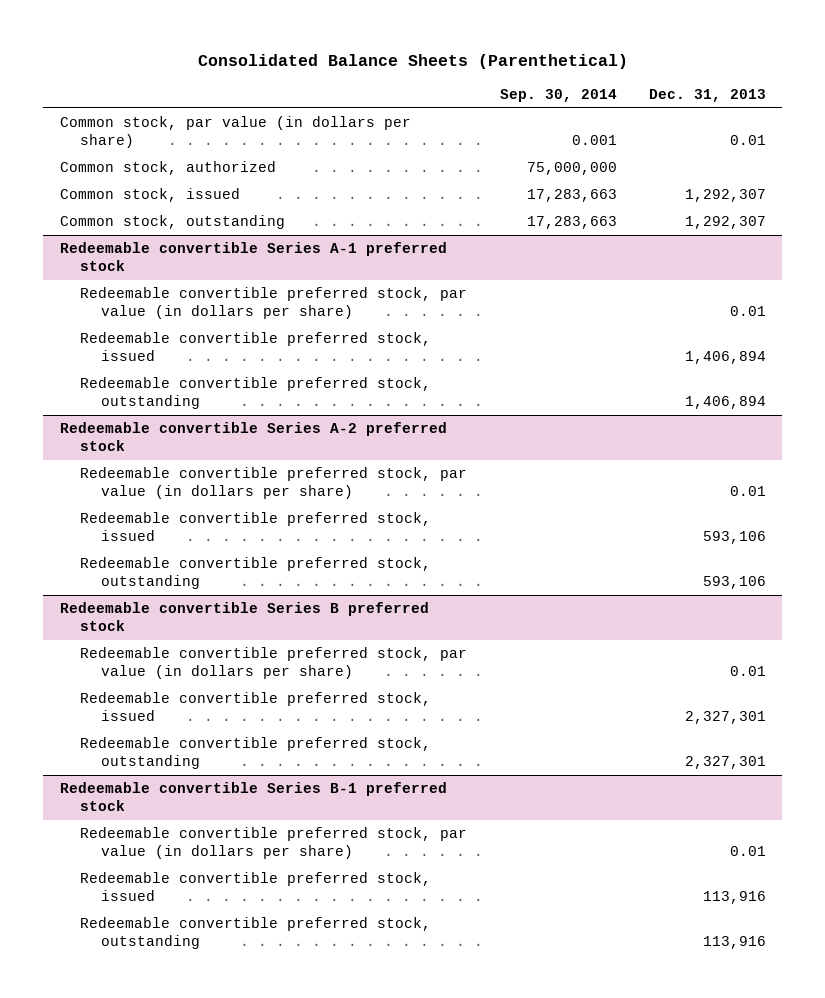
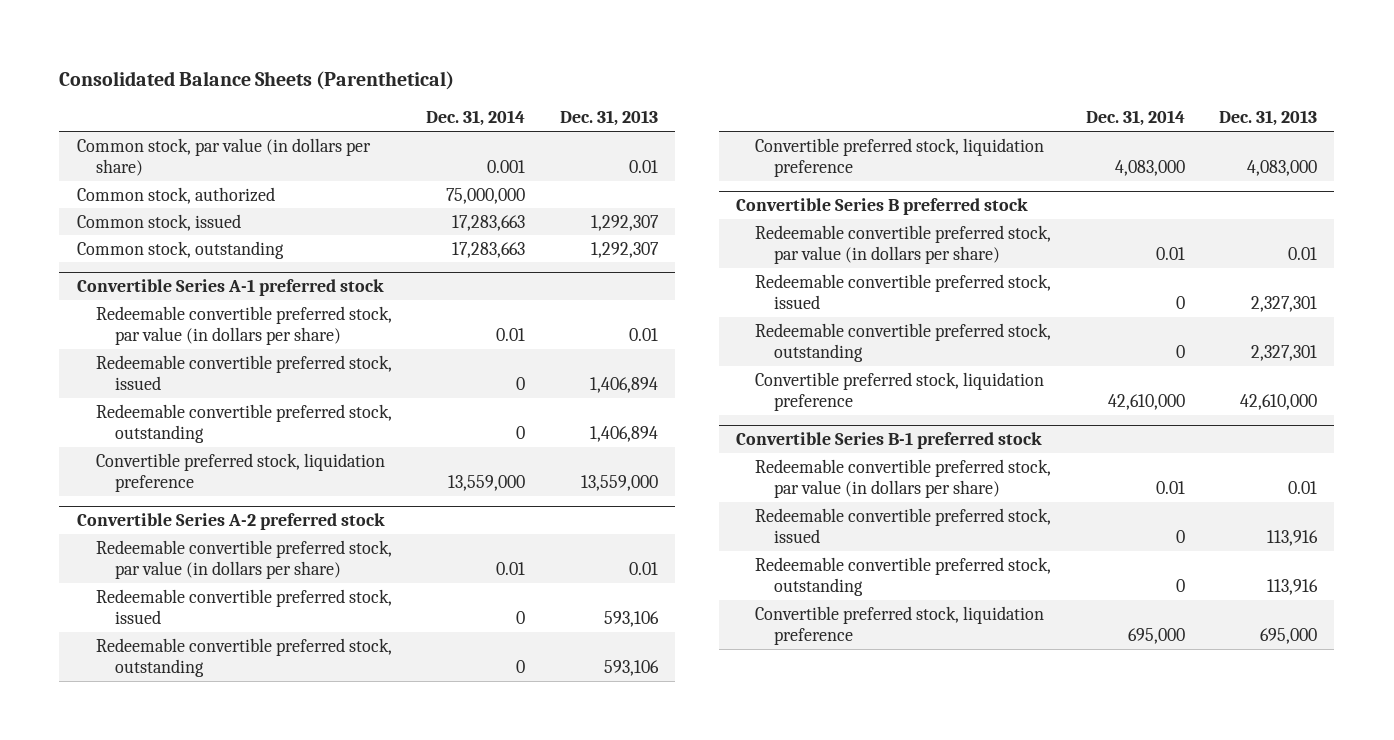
- | Sep. 30, 2014 | Dec. 31, 2013
+ | Dec. 31, 2014 | Dec. 31, 2013
- Redeemable convertible Series A-1 preferred stock
+ Convertible Series A-1 preferred stock
- Redeemable convertible Series A-2 preferred stock
+ Convertible preferred stock, liquidation preference | 13,559,000 | 13,559,000
+ Convertible Series A-2 preferred stock
- Redeemable convertible Series B preferred stock
+ Convertible preferred stock, liquidation preference | 4,083,000 | 4,083,000
+ Convertible Series B preferred stock
- Redeemable convertible Series B-1 preferred stock
+ Convertible preferred stock, liquidation preference | 42,610,000 | 42,610,000
+ Convertible Series B-1 preferred stock
+ Convertible preferred stock, liquidation preference | 695,000 | 695,000

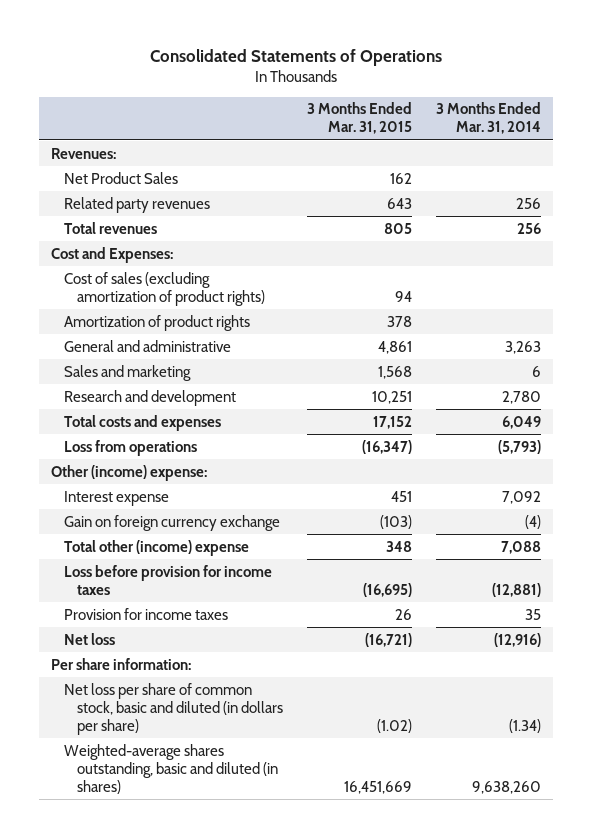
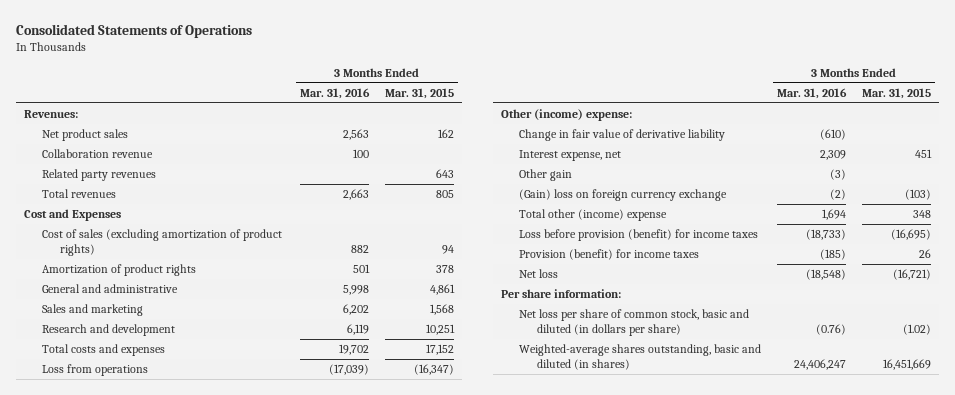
- | 3 Months Ended Mar. 31, 2015 | 3 Months Ended Mar. 31, 2014
+ | 3 Months Ended Mar. 31, 2016 | 3 Months Ended Mar. 31, 2015
- Net Product Sales | 162 |
+ Net product sales | 2,563 | 162
+ Collaboration revenue | 100 |
- Cost and Expenses:
+ Cost and Expenses
- Interest expense | 451 | 7,092
- Gain on foreign currency exchange | (103) | (4)
+ Change in fair value of derivative liability | (610) |
+ Interest expense, net | 2,309 | 451
+ Other gain | (3) |
+ (Gain) loss on foreign currency exchange | (2) | (103)
- Loss before provision for income taxes | (16,695) | (12,881)
- Provision for income taxes | 26 | 35
+ Loss before provision (benefit) for income taxes | (18,733) | (16,695)
+ Provision (benefit) for income taxes | (185) | 26

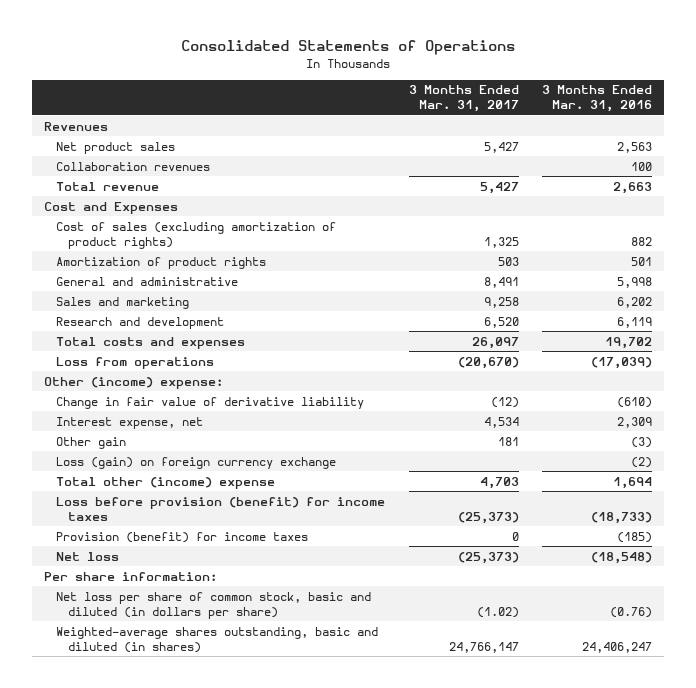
- | 3 Months Ended Mar. 31, 2016 | 3 Months Ended Mar. 31, 2015
+ | 3 Months Ended Mar. 31, 2017 | 3 Months Ended Mar. 31, 2016
- Revenues:
+ Revenues
- Collaboration revenue | 100 |
- Related party revenues | | 643
- Total revenues | 2,663 | 805
+ Collaboration revenues | | 100
+ Total revenue | 5,427 | 2,663
- (Gain) loss on foreign currency exchange | (2) | (103)
+ Loss (gain) on foreign currency exchange | | (2)

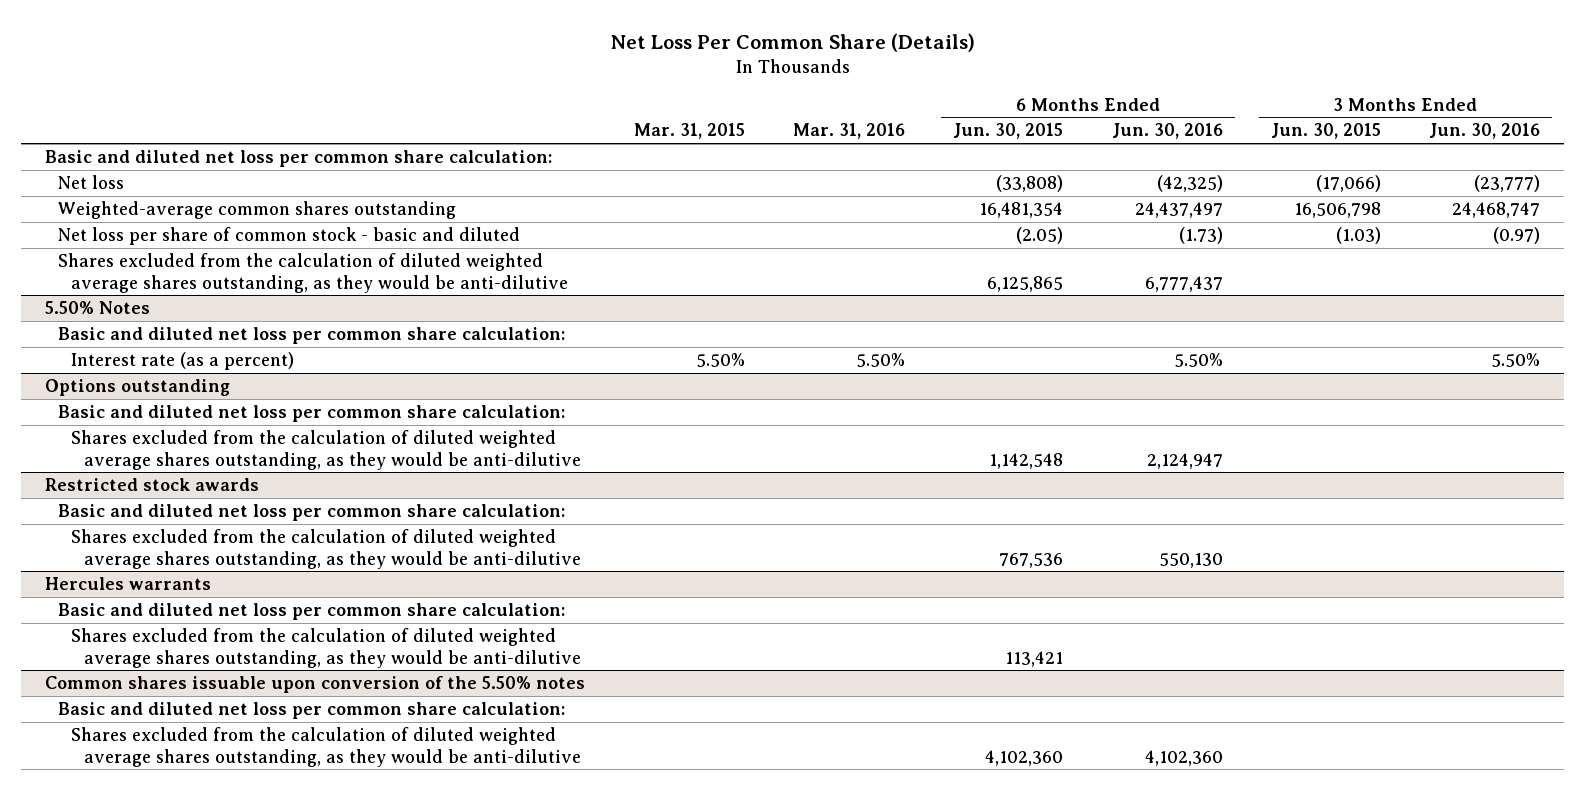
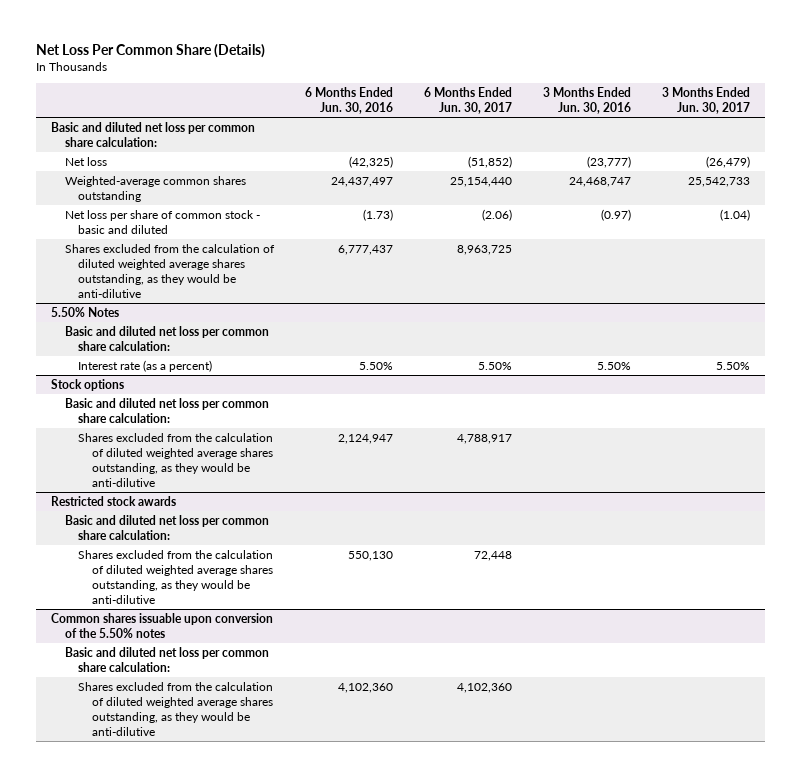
- | Mar. 31, 2015 | Mar. 31, 2016 | 6 Months Ended Jun. 30, 2015 | 6 Months Ended Jun. 30, 2016 | 3 Months Ended Jun. 30, 2015 | 3 Months Ended Jun. 30, 2016
+ | 6 Months Ended Jun. 30, 2016 | 6 Months Ended Jun. 30, 2017 | 3 Months Ended Jun. 30, 2016 | 3 Months Ended Jun. 30, 2017
- Options outstanding
+ Stock options
- Hercules warrants
- Basic and diluted net loss per common share calculation:
- Shares excluded from the calculation of diluted weighted average shares outstanding, as they would be anti-dilutive | | | 113,421 | | |

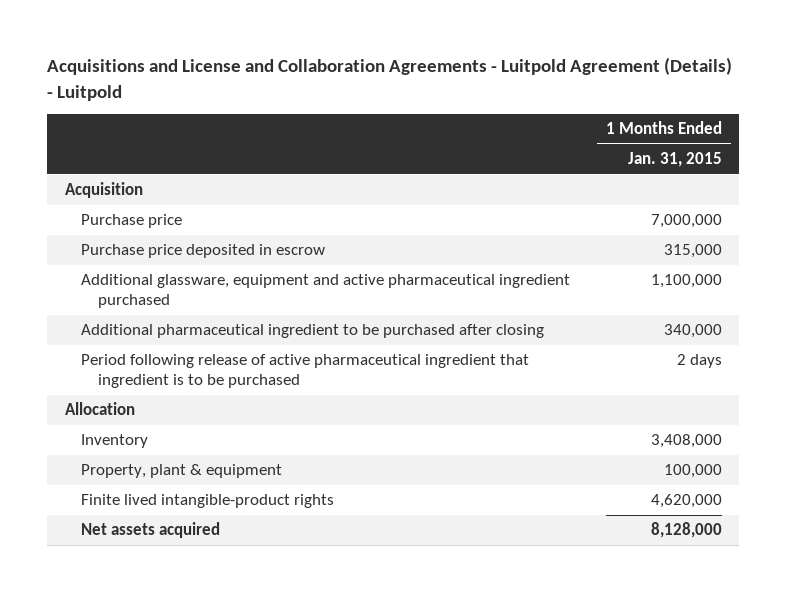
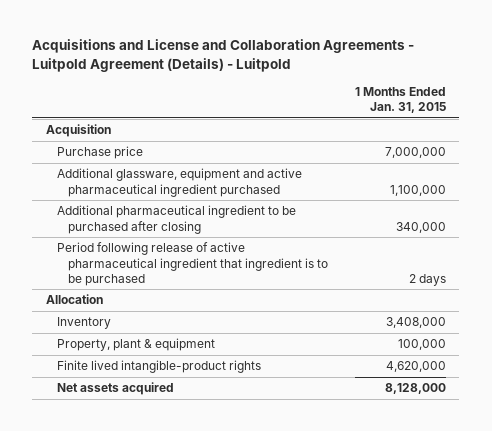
- Purchase price deposited in escrow | 315,000

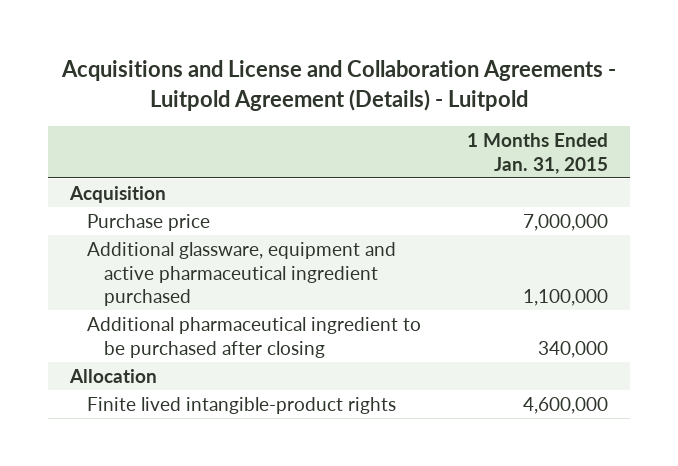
- Period following release of active pharmaceutical ingredient that ingredient is to be purchased | 2 days
- Inventory | 3,408,000
- Property, plant & equipment | 100,000
- Finite lived intangible-product rights | 4,620,000
- Net assets acquired | 8,128,000
+ Finite lived intangible-product rights | 4,600,000

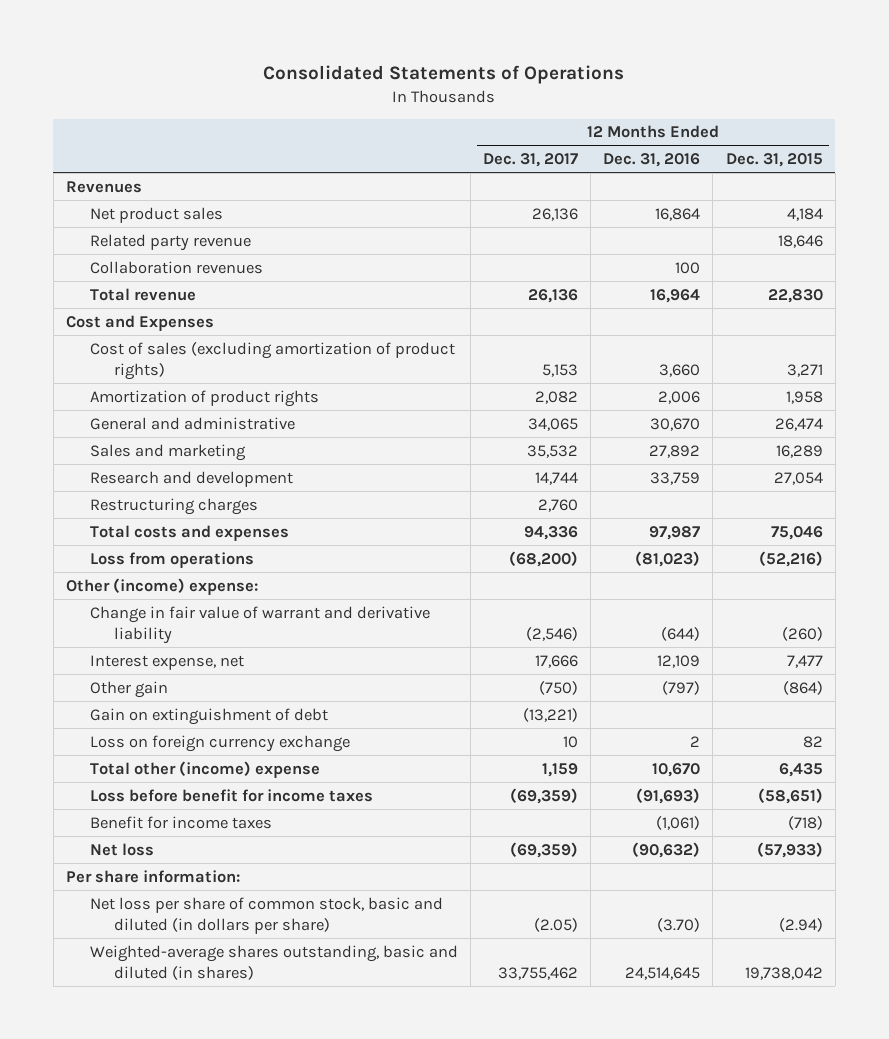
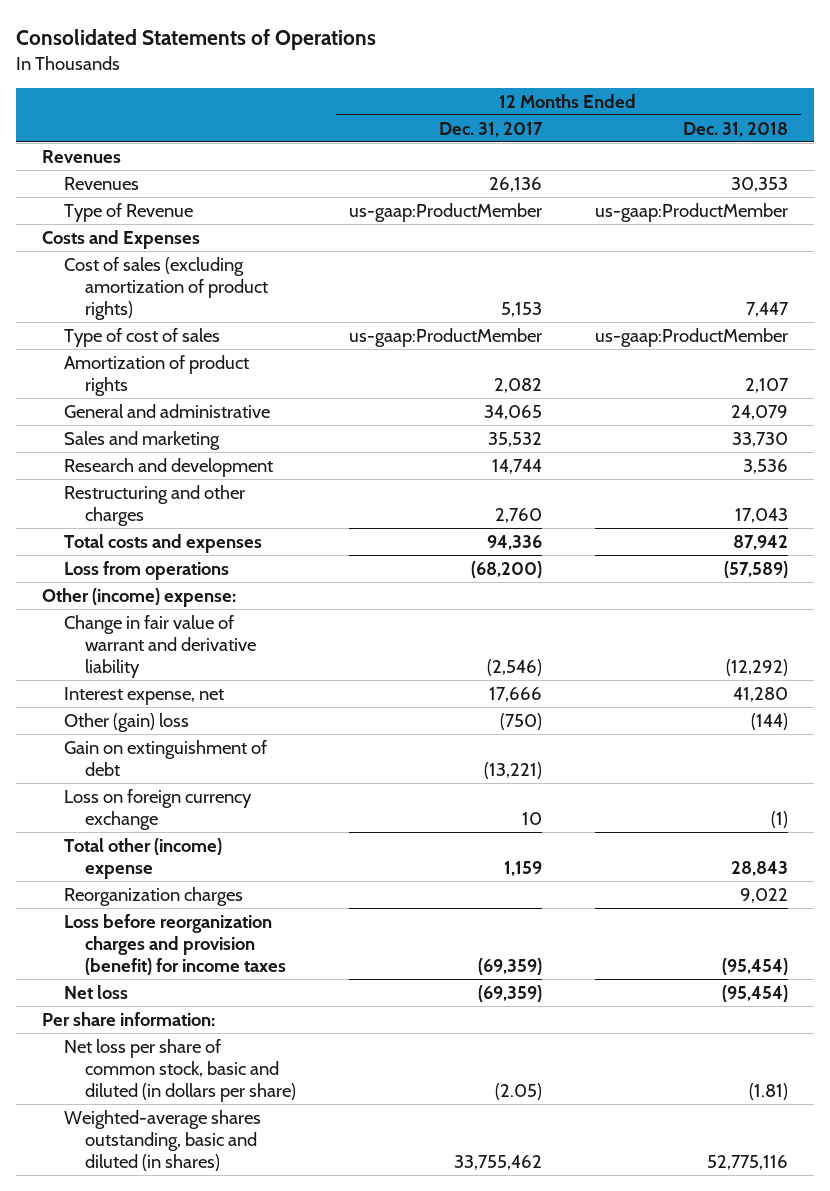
- | 12 Months Ended Dec. 31, 2017 | 12 Months Ended Dec. 31, 2016 | 12 Months Ended Dec. 31, 2015
+ | 12 Months Ended Dec. 31, 2017 | 12 Months Ended Dec. 31, 2018
- Net product sales | 26,136 | 16,864 | 4,184
- Related party revenue | | | 18,646
- Collaboration revenues | | 100 |
- Total revenue | 26,136 | 16,964 | 22,830
- Cost and Expenses
+ Revenues | 26,136 | 30,353
+ Type of Revenue | us-gaap:ProductMember | us-gaap:ProductMember
+ Costs and Expenses
+ Type of cost of sales | us-gaap:ProductMember | us-gaap:ProductMember
- Restructuring charges | 2,760 | |
+ Restructuring and other charges | 2,760 | 17,043
- Other gain | (750) | (797) | (864)
+ Other (gain) loss | (750) | (144)
- Loss before benefit for income taxes | (69,359) | (91,693) | (58,651)
- Benefit for income taxes | | (1,061) | (718)
+ Reorganization charges | | 9,022
+ Loss before reorganization charges and provision (benefit) for income taxes | (69,359) | (95,454)

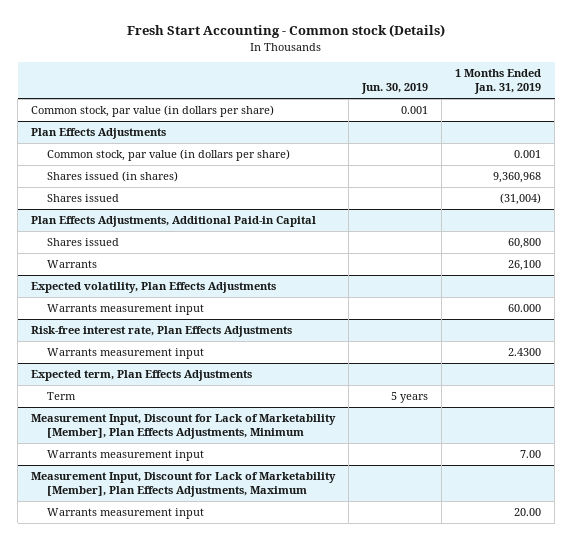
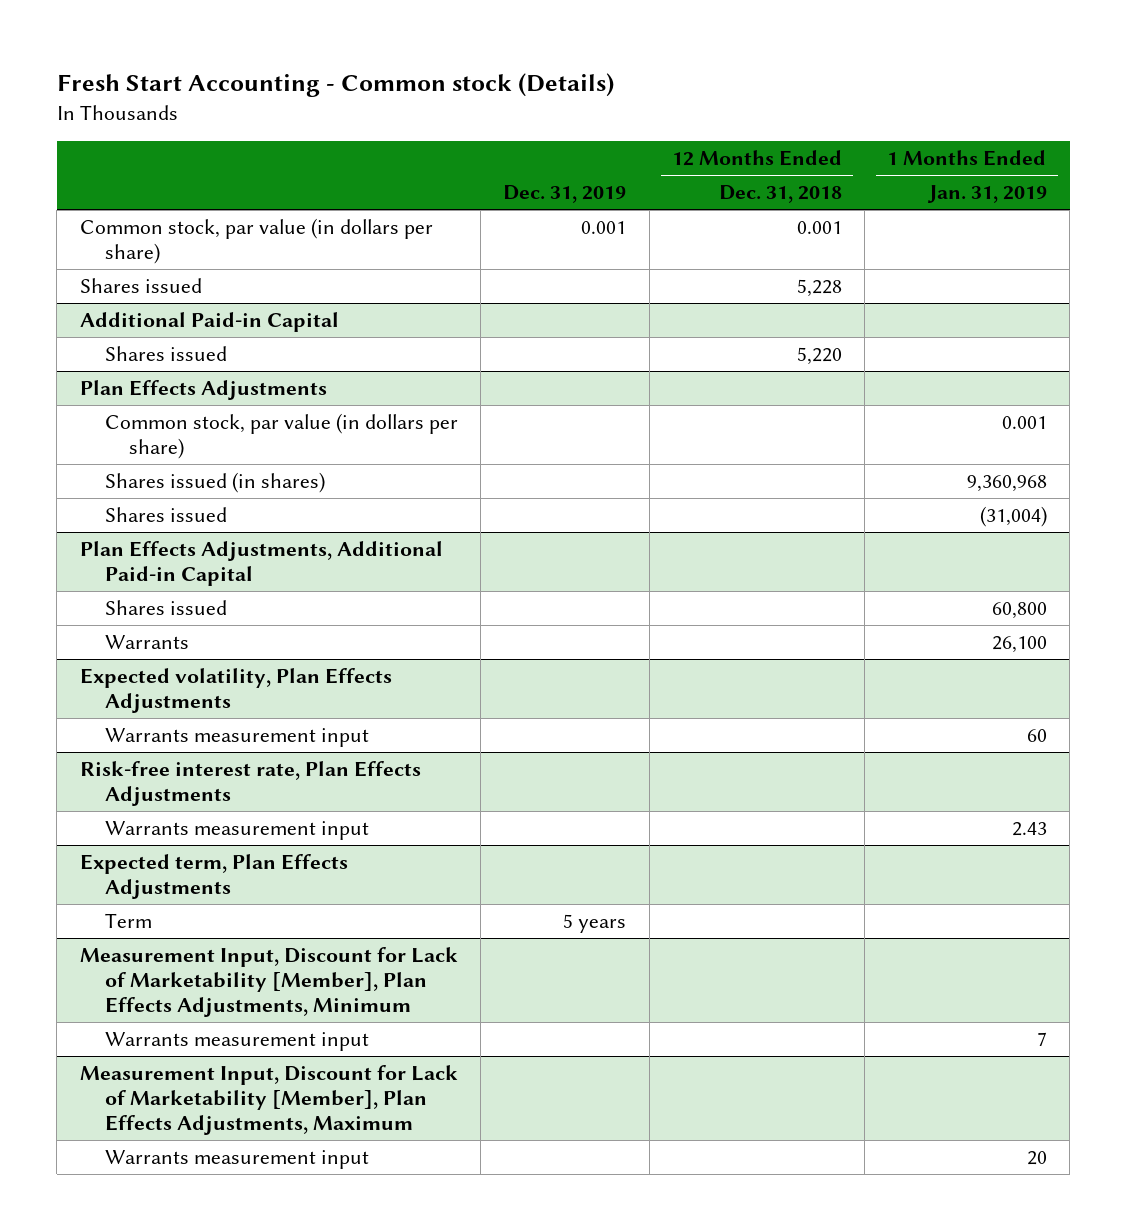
- | Jun. 30, 2019 | 1 Months Ended Jan. 31, 2019
+ | Dec. 31, 2019 | 12 Months Ended Dec. 31, 2018 | 1 Months Ended Jan. 31, 2019
+ Shares issued | | 5,228 |
+ Additional Paid-in Capital
+ Shares issued | | 5,220 |
@ Expected volatility, Plan Effects Adjustments
- Warrants measurement input | | 60.000
+ Warrants measurement input | | | 60
@ Risk-free interest rate, Plan Effects Adjustments
- Warrants measurement input | | 2.4300
+ Warrants measurement input | | | 2.43
@ Measurement Input, Discount for Lack of Marketability [Member], Plan Effects Adjustments, Minimum
- Warrants measurement input | | 7.00
+ Warrants measurement input | | | 7
@ Measurement Input, Discount for Lack of Marketability [Member], Plan Effects Adjustments, Maximum
- Warrants measurement input | | 20.00
+ Warrants measurement input | | | 20

